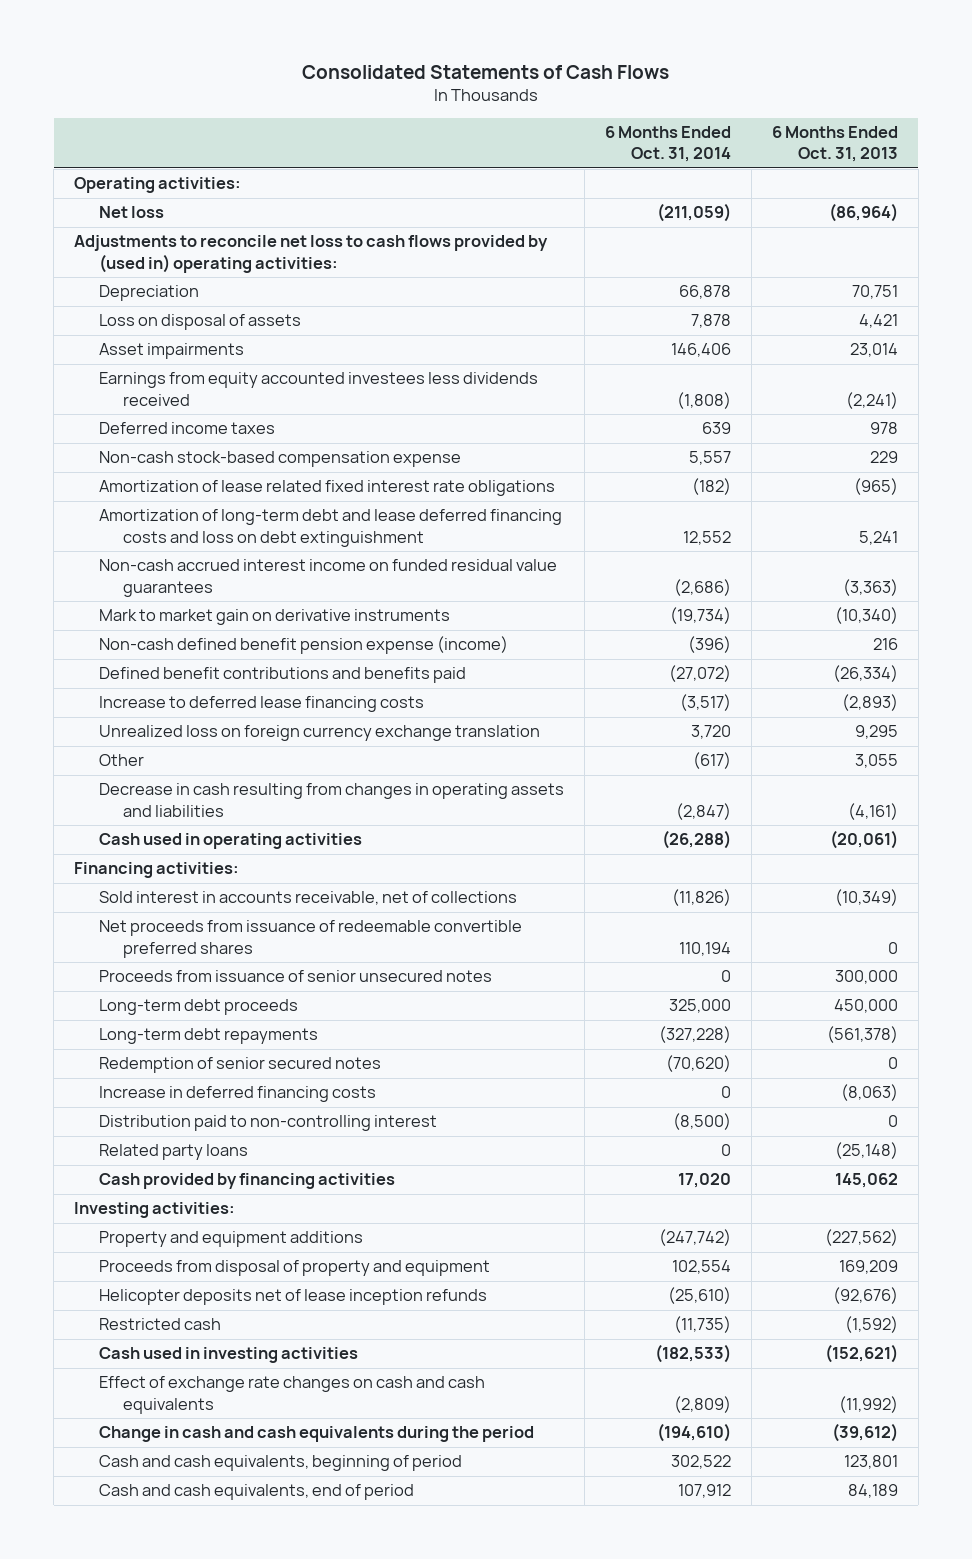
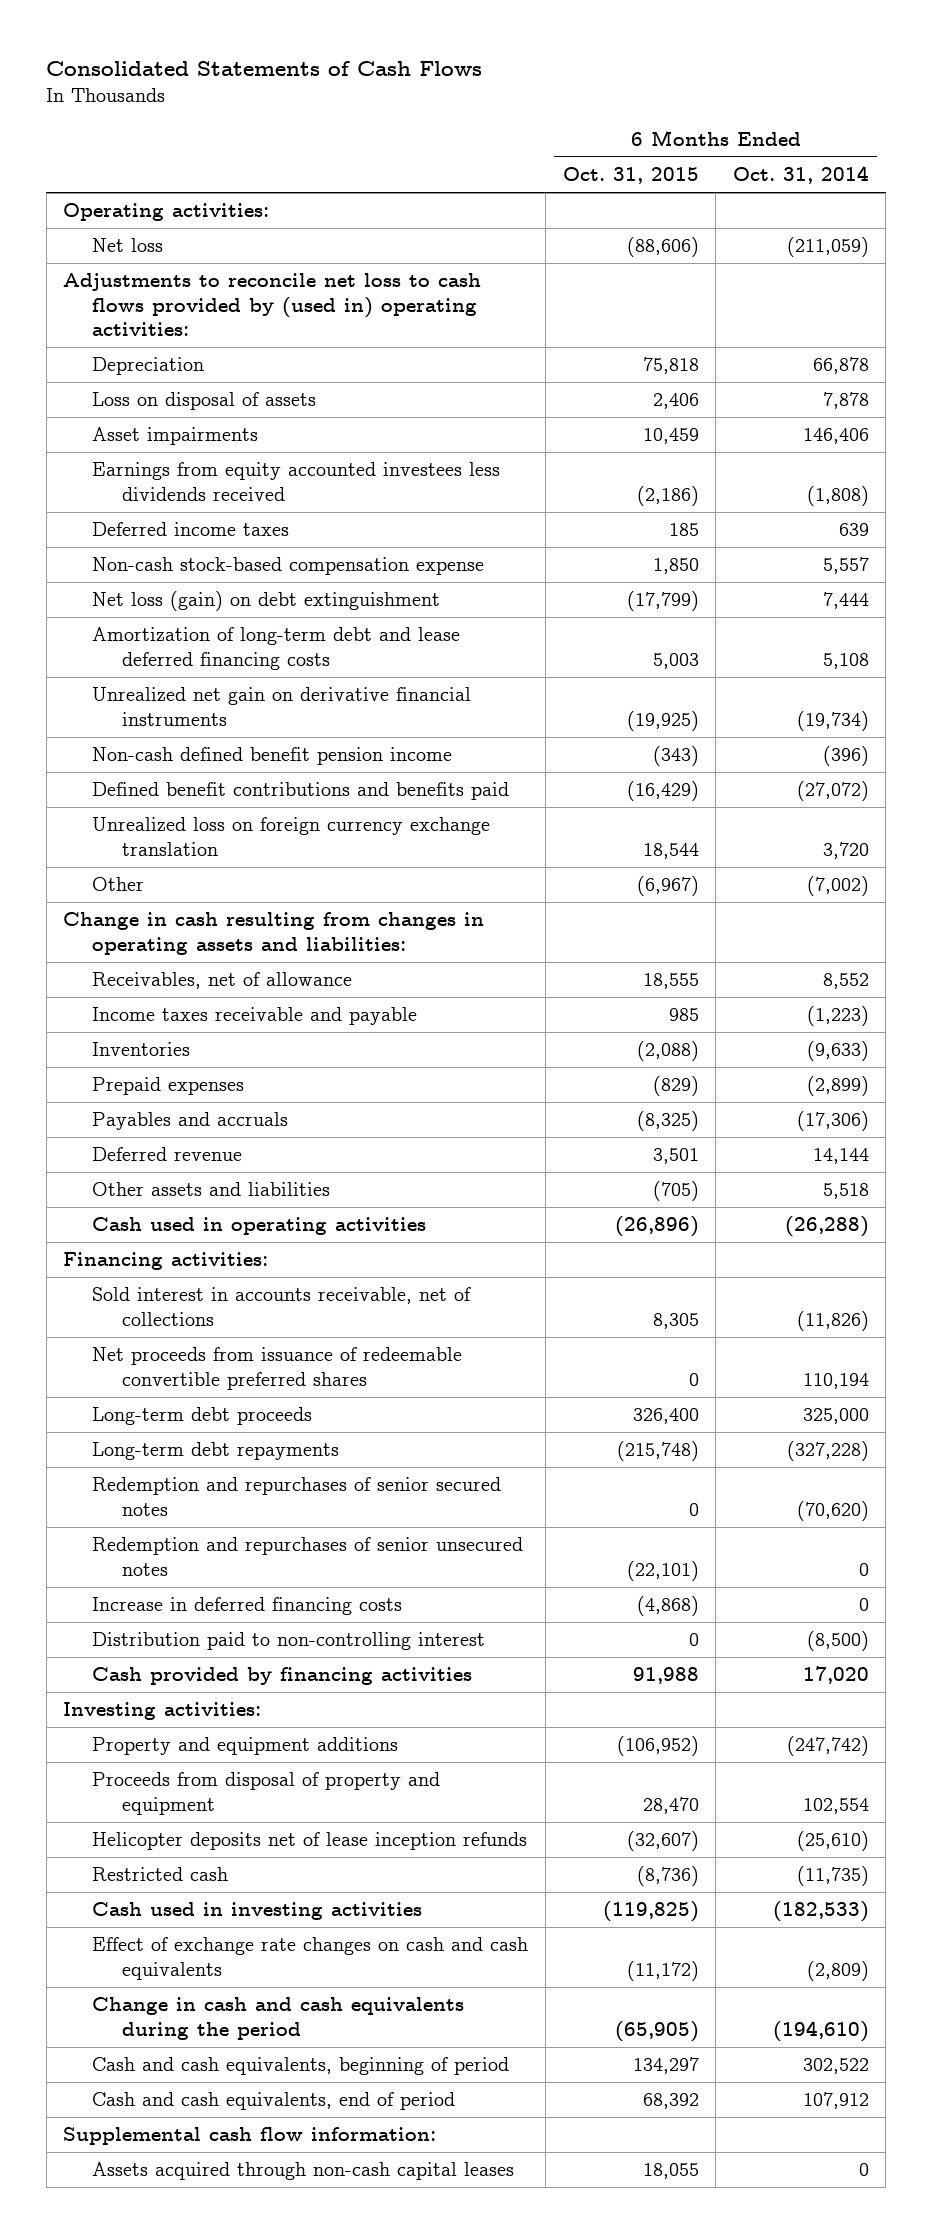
- | 6 Months Ended Oct. 31, 2014 | 6 Months Ended Oct. 31, 2013
+ | 6 Months Ended Oct. 31, 2015 | 6 Months Ended Oct. 31, 2014
- Amortization of lease related fixed interest rate obligations | (182) | (965)
- Amortization of long-term debt and lease deferred financing costs and loss on debt extinguishment | 12,552 | 5,241
- Non-cash accrued interest income on funded residual value guarantees | (2,686) | (3,363)
- Mark to market gain on derivative instruments | (19,734) | (10,340)
- Non-cash defined benefit pension expense (income) | (396) | 216
+ Net loss (gain) on debt extinguishment | (17,799) | 7,444
+ Amortization of long-term debt and lease deferred financing costs | 5,003 | 5,108
+ Unrealized net gain on derivative financial instruments | (19,925) | (19,734)
+ Non-cash defined benefit pension income | (343) | (396)
- Increase to deferred lease financing costs | (3,517) | (2,893)
- Other | (617) | 3,055
- Decrease in cash resulting from changes in operating assets and liabilities | (2,847) | (4,161)
+ Other | (6,967) | (7,002)
+ Change in cash resulting from changes in operating assets and liabilities:
+ Receivables, net of allowance | 18,555 | 8,552
+ Income taxes receivable and payable | 985 | (1,223)
+ Inventories | (2,088) | (9,633)
+ Prepaid expenses | (829) | (2,899)
+ Payables and accruals | (8,325) | (17,306)
+ Deferred revenue | 3,501 | 14,144
+ Other assets and liabilities | (705) | 5,518
- Proceeds from issuance of senior unsecured notes | 0 | 300,000
- Redemption of senior secured notes | (70,620) | 0
+ Redemption and repurchases of senior secured notes | 0 | (70,620)
+ Redemption and repurchases of senior unsecured notes | (22,101) | 0
- Related party loans | 0 | (25,148)
+ Supplemental cash flow information:
+ Assets acquired through non-cash capital leases | 18,055 | 0

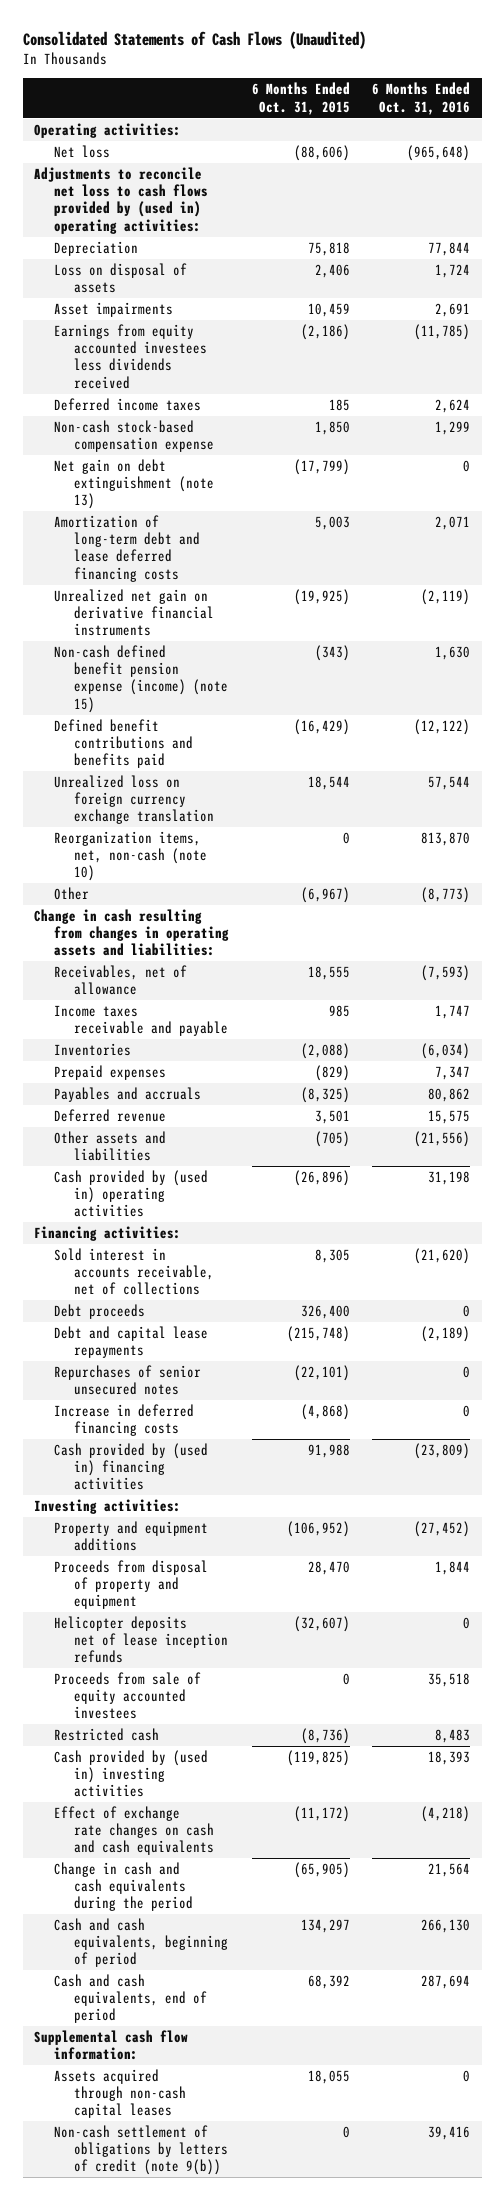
- Consolidated Statements of Cash Flows
+ Consolidated Statements of Cash Flows (Unaudited)
- | 6 Months Ended Oct. 31, 2015 | 6 Months Ended Oct. 31, 2014
+ | 6 Months Ended Oct. 31, 2015 | 6 Months Ended Oct. 31, 2016
- Net loss (gain) on debt extinguishment | (17,799) | 7,444
+ Net gain on debt extinguishment (note 13) | (17,799) | 0
- Non-cash defined benefit pension income | (343) | (396)
+ Non-cash defined benefit pension expense (income) (note 15) | (343) | 1,630
+ Reorganization items, net, non-cash (note 10) | 0 | 813,870
- Cash used in operating activities | (26,896) | (26,288)
+ Cash provided by (used in) operating activities | (26,896) | 31,198
- Net proceeds from issuance of redeemable convertible preferred shares | 0 | 110,194
- Long-term debt proceeds | 326,400 | 325,000
- Long-term debt repayments | (215,748) | (327,228)
- Redemption and repurchases of senior secured notes | 0 | (70,620)
- Redemption and repurchases of senior unsecured notes | (22,101) | 0
+ Debt proceeds | 326,400 | 0
+ Debt and capital lease repayments | (215,748) | (2,189)
+ Repurchases of senior unsecured notes | (22,101) | 0
- Distribution paid to non-controlling interest | 0 | (8,500)
- Cash provided by financing activities | 91,988 | 17,020
+ Cash provided by (used in) financing activities | 91,988 | (23,809)
+ Proceeds from sale of equity accounted investees | 0 | 35,518
- Cash used in investing activities | (119,825) | (182,533)
+ Cash provided by (used in) investing activities | (119,825) | 18,393
+ Non-cash settlement of obligations by letters of credit (note 9(b)) | 0 | 39,416

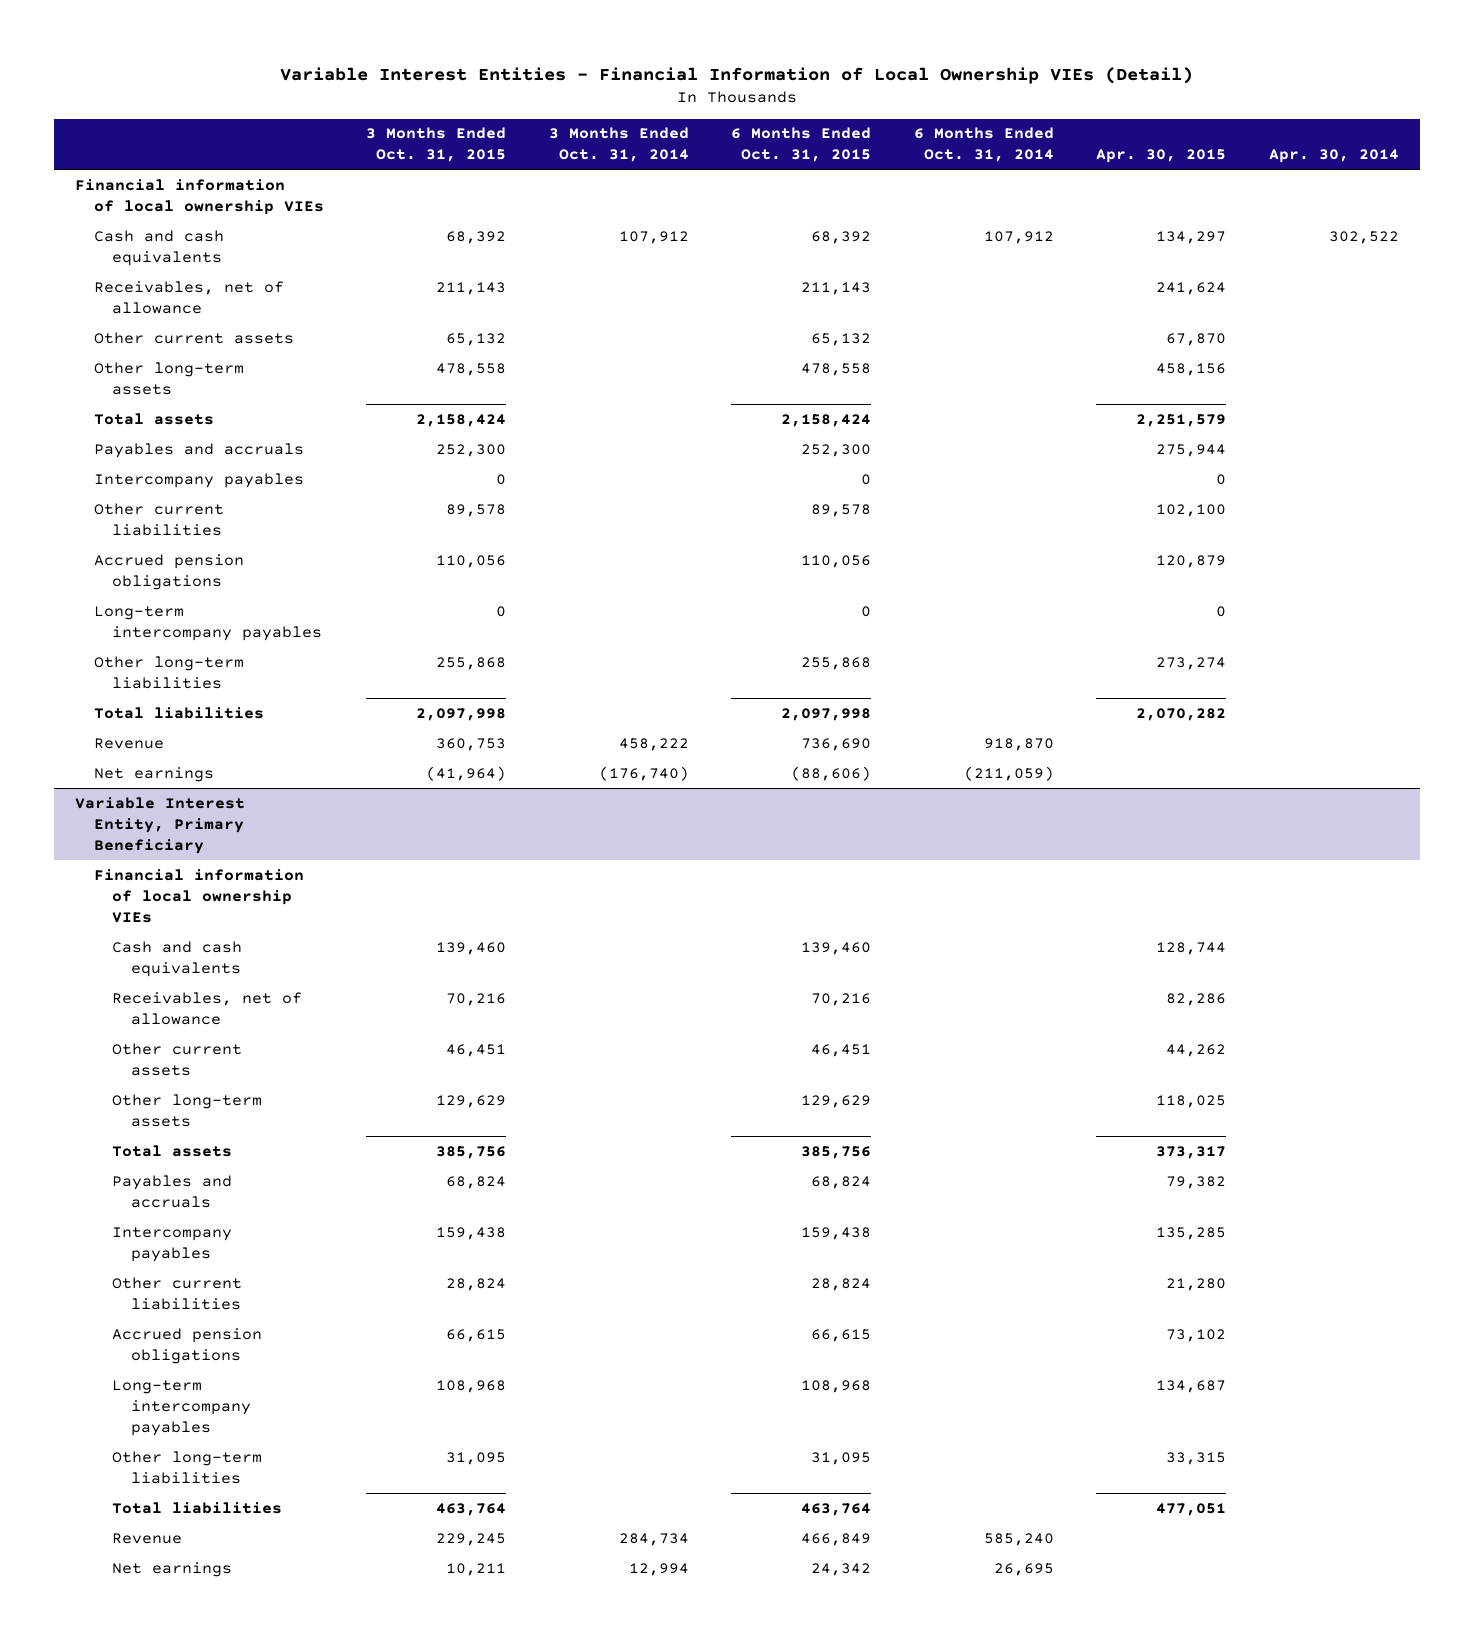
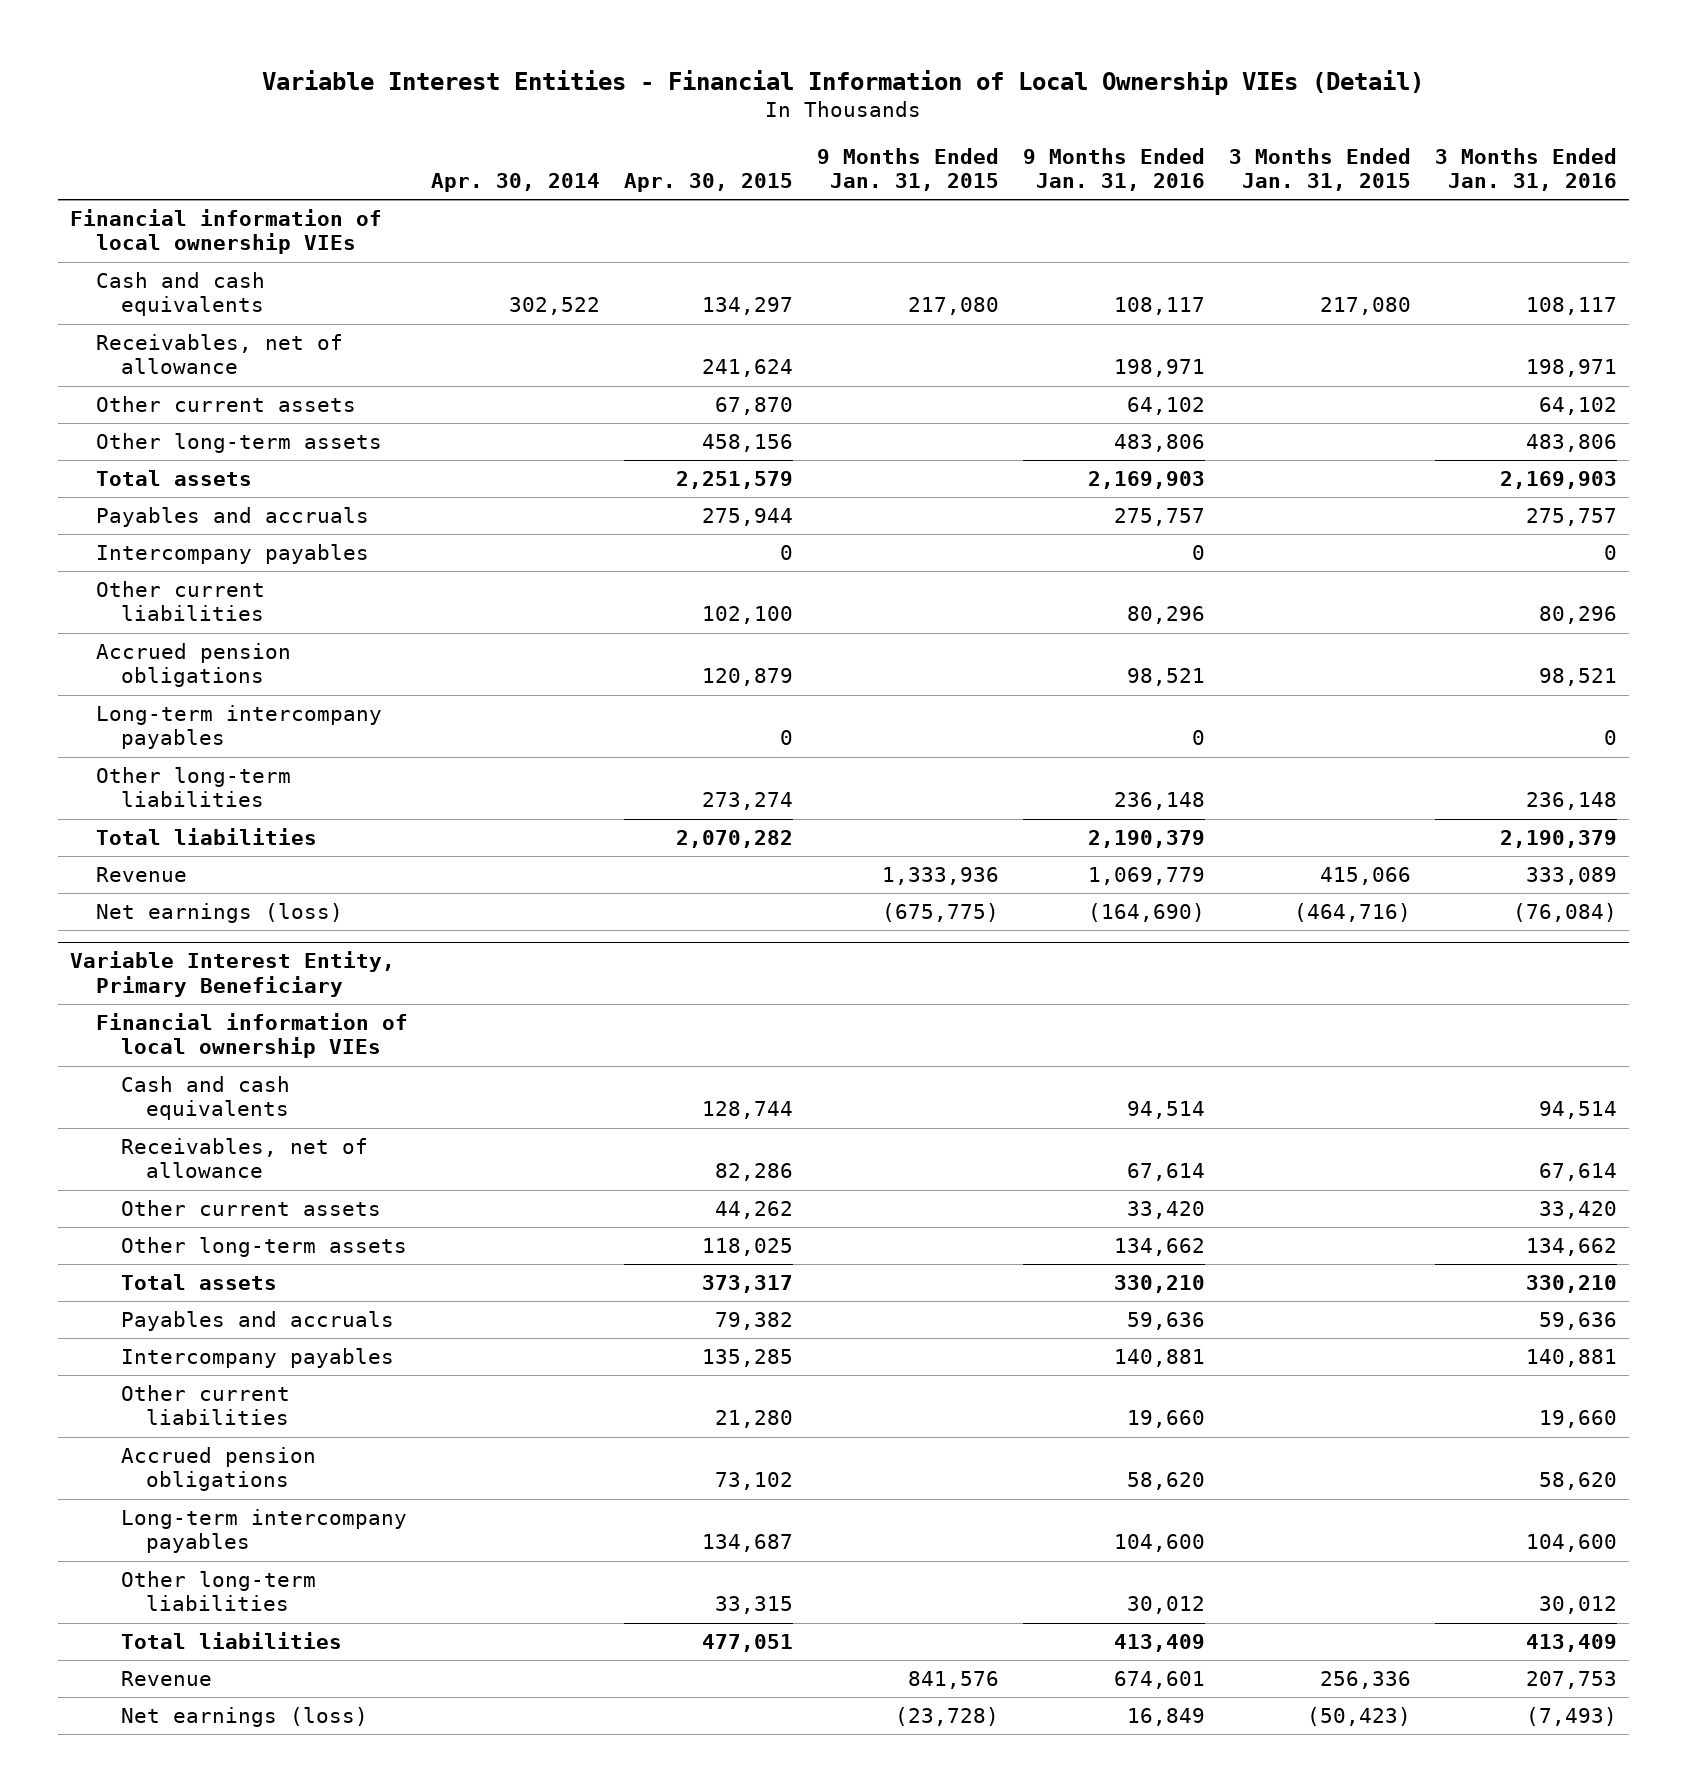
- | 3 Months Ended Oct. 31, 2015 | 3 Months Ended Oct. 31, 2014 | 6 Months Ended Oct. 31, 2015 | 6 Months Ended Oct. 31, 2014 | Apr. 30, 2015 | Apr. 30, 2014
+ | Apr. 30, 2014 | Apr. 30, 2015 | 9 Months Ended Jan. 31, 2015 | 9 Months Ended Jan. 31, 2016 | 3 Months Ended Jan. 31, 2015 | 3 Months Ended Jan. 31, 2016
- Net earnings | (41,964) | (176,740) | (88,606) | (211,059) | |
+ Net earnings (loss) | | | (675,775) | (164,690) | (464,716) | (76,084)
@ Variable Interest Entity, Primary Beneficiary
- Net earnings | 10,211 | 12,994 | 24,342 | 26,695 | |
+ Net earnings (loss) | | | (23,728) | 16,849 | (50,423) | (7,493)

